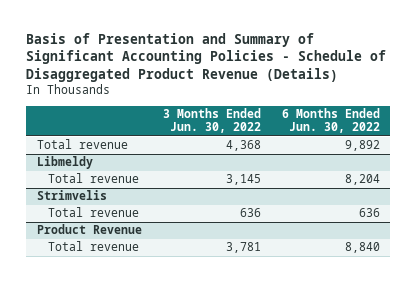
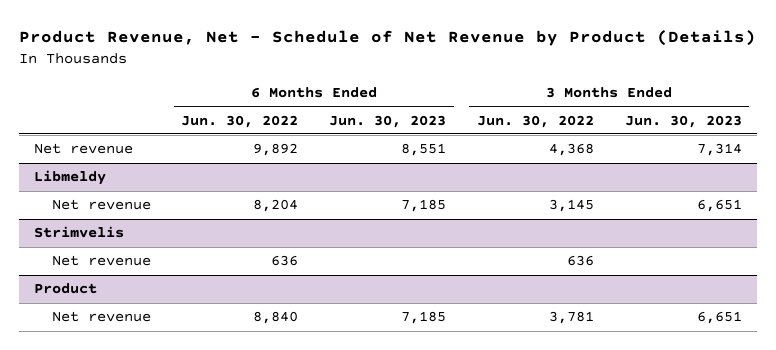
- Basis of Presentation and Summary of Significant Accounting Policies - Schedule of Disaggregated Product Revenue (Details)
+ Product Revenue, Net - Schedule of Net Revenue by Product (Details)
- | 3 Months Ended Jun. 30, 2022 | 6 Months Ended Jun. 30, 2022
+ | 6 Months Ended Jun. 30, 2022 | 6 Months Ended Jun. 30, 2023 | 3 Months Ended Jun. 30, 2022 | 3 Months Ended Jun. 30, 2023
- Total revenue | 4,368 | 9,892
+ Net revenue | 9,892 | 8,551 | 4,368 | 7,314
@ Libmeldy
- Total revenue | 3,145 | 8,204
+ Net revenue | 8,204 | 7,185 | 3,145 | 6,651
@ Strimvelis
- Total revenue | 636 | 636
- Product Revenue
- Total revenue | 3,781 | 8,840
@ Strimvelis
+ Net revenue | 636 | | 636 |
+ Product
+ Net revenue | 8,840 | 7,185 | 3,781 | 6,651

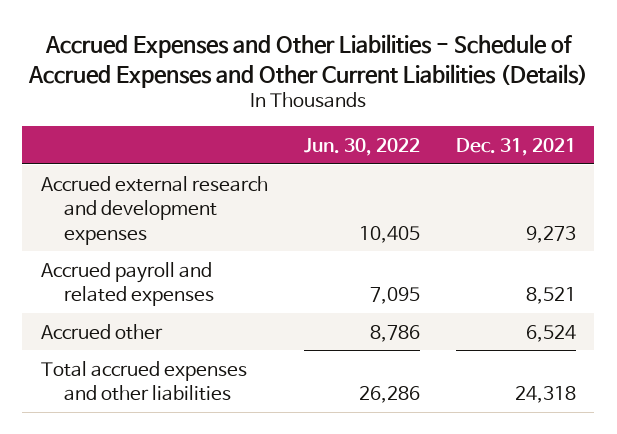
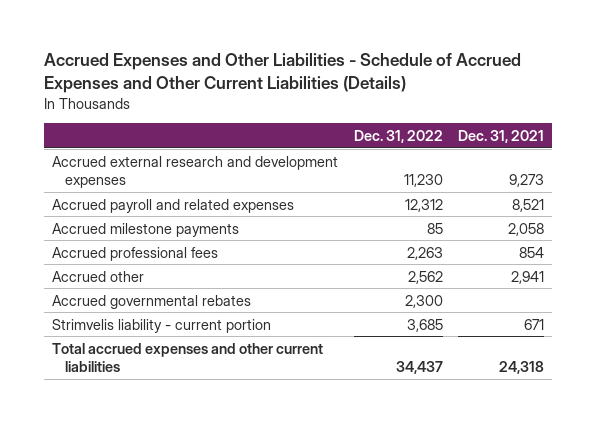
- | Jun. 30, 2022 | Dec. 31, 2021
+ | Dec. 31, 2022 | Dec. 31, 2021
- Accrued other | 8,786 | 6,524
- Total accrued expenses and other liabilities | 26,286 | 24,318
+ Accrued milestone payments | 85 | 2,058
+ Accrued professional fees | 2,263 | 854
+ Accrued other | 2,562 | 2,941
+ Accrued governmental rebates | 2,300 |
+ Strimvelis liability - current portion | 3,685 | 671
+ Total accrued expenses and other current liabilities | 34,437 | 24,318

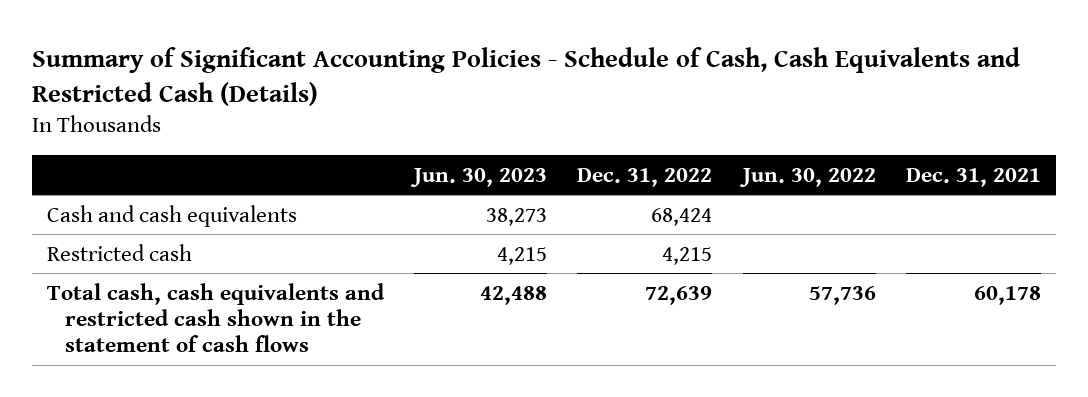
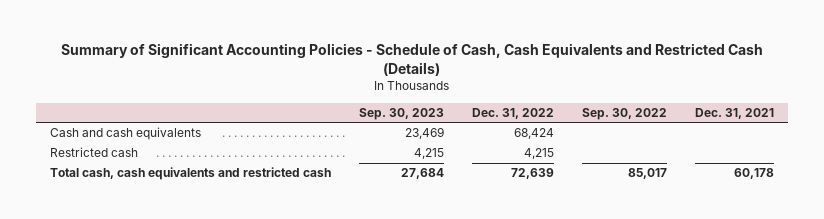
- | Jun. 30, 2023 | Dec. 31, 2022 | Jun. 30, 2022 | Dec. 31, 2021
+ | Sep. 30, 2023 | Dec. 31, 2022 | Sep. 30, 2022 | Dec. 31, 2021
- Total cash, cash equivalents and restricted cash shown in the statement of cash flows | 42,488 | 72,639 | 57,736 | 60,178
+ Total cash, cash equivalents and restricted cash | 27,684 | 72,639 | 85,017 | 60,178

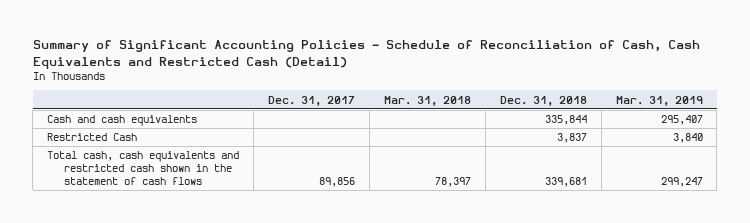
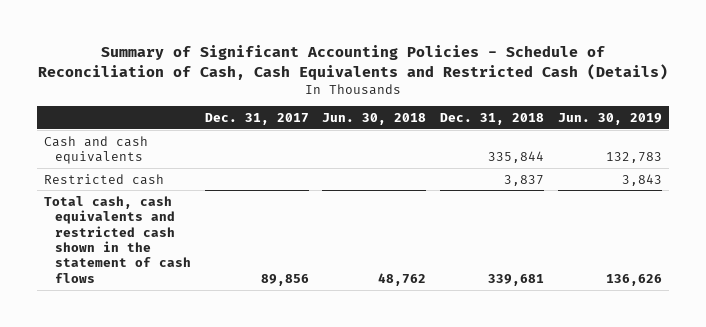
- Summary of Significant Accounting Policies - Schedule of Reconciliation of Cash, Cash Equivalents and Restricted Cash (Detail)
+ Summary of Significant Accounting Policies - Schedule of Reconciliation of Cash, Cash Equivalents and Restricted Cash (Details)
- | Dec. 31, 2017 | Mar. 31, 2018 | Dec. 31, 2018 | Mar. 31, 2019
+ | Dec. 31, 2017 | Jun. 30, 2018 | Dec. 31, 2018 | Jun. 30, 2019
- Restricted Cash | | | 3,837 | 3,840
+ Restricted cash | | | 3,837 | 3,843

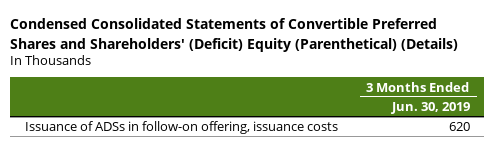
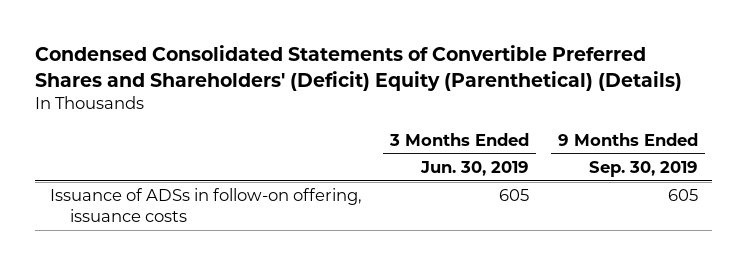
- | 3 Months Ended Jun. 30, 2019
+ | 3 Months Ended Jun. 30, 2019 | 9 Months Ended Sep. 30, 2019
- Issuance of ADSs in follow-on offering, issuance costs | 620
+ Issuance of ADSs in follow-on offering, issuance costs | 605 | 605

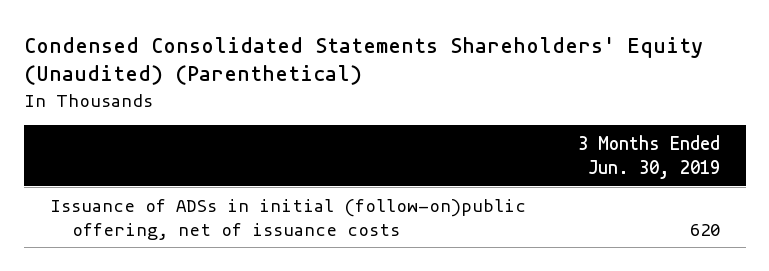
- Condensed Consolidated Statements of Convertible Preferred Shares and Shareholders' (Deficit) Equity (Parenthetical) (Details)
+ Condensed Consolidated Statements Shareholders' Equity (Unaudited) (Parenthetical)
- | 3 Months Ended Jun. 30, 2019 | 9 Months Ended Sep. 30, 2019
+ | 3 Months Ended Jun. 30, 2019
- Issuance of ADSs in follow-on offering, issuance costs | 605 | 605
+ Issuance of ADSs in initial (follow-on)public offering, net of issuance costs | 620

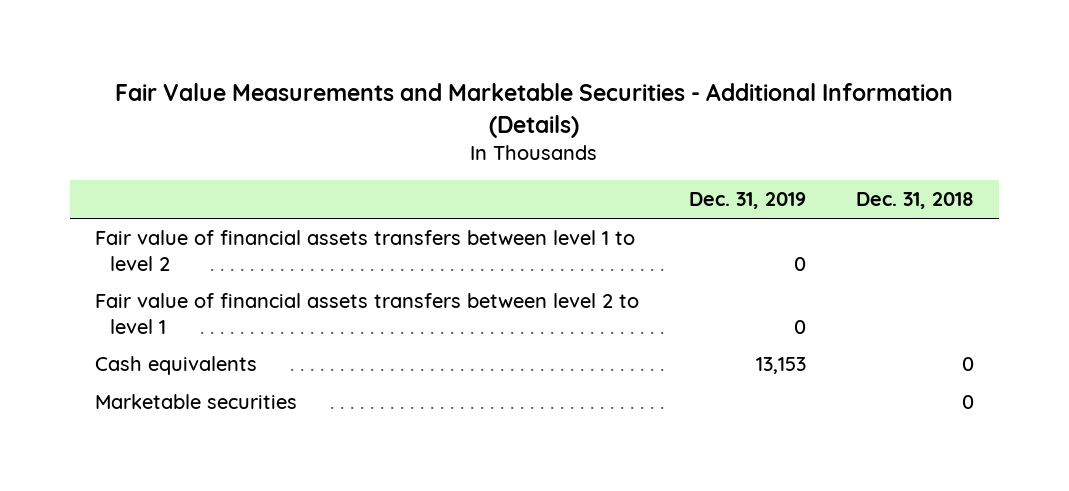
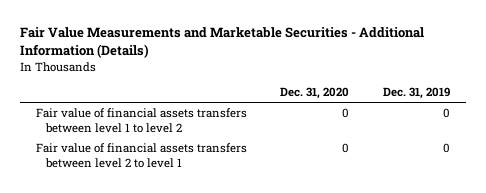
- | Dec. 31, 2019 | Dec. 31, 2018
+ | Dec. 31, 2020 | Dec. 31, 2019
- Cash equivalents | 13,153 | 0
- Marketable securities | | 0

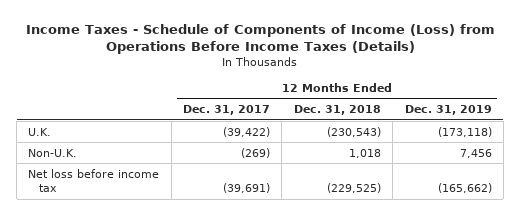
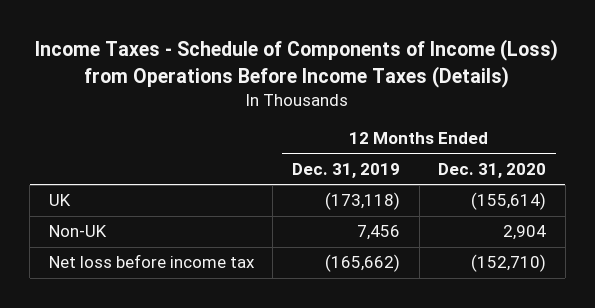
- | 12 Months Ended Dec. 31, 2017 | 12 Months Ended Dec. 31, 2018 | 12 Months Ended Dec. 31, 2019
+ | 12 Months Ended Dec. 31, 2019 | 12 Months Ended Dec. 31, 2020
- U.K. | (39,422) | (230,543) | (173,118)
- Non-U.K. | (269) | 1,018 | 7,456
+ UK | (173,118) | (155,614)
+ Non-UK | 7,456 | 2,904

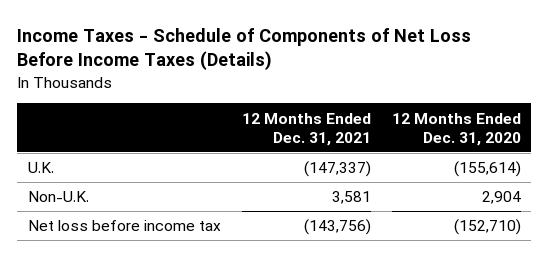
- Income Taxes - Schedule of Components of Income (Loss) from Operations Before Income Taxes (Details)
+ Income Taxes - Schedule of Components of Net Loss Before Income Taxes (Details)
- | 12 Months Ended Dec. 31, 2019 | 12 Months Ended Dec. 31, 2020
+ | 12 Months Ended Dec. 31, 2021 | 12 Months Ended Dec. 31, 2020
- UK | (173,118) | (155,614)
- Non-UK | 7,456 | 2,904
+ U.K. | (147,337) | (155,614)
+ Non-U.K. | 3,581 | 2,904

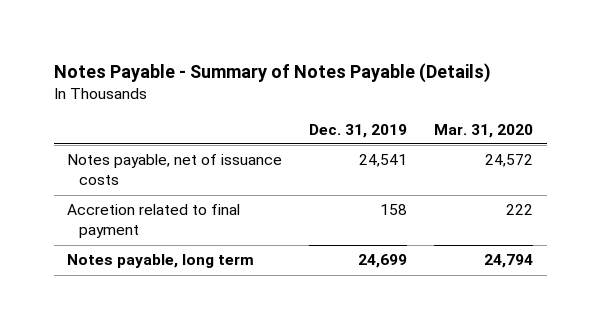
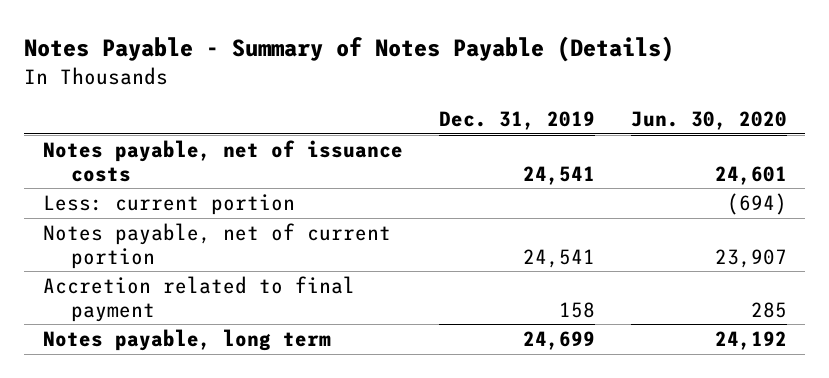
- | Dec. 31, 2019 | Mar. 31, 2020
+ | Dec. 31, 2019 | Jun. 30, 2020
+ Less: current portion | | (694)
+ Notes payable, net of current portion | 24,541 | 23,907

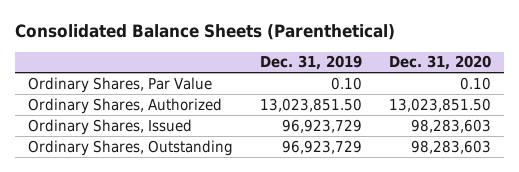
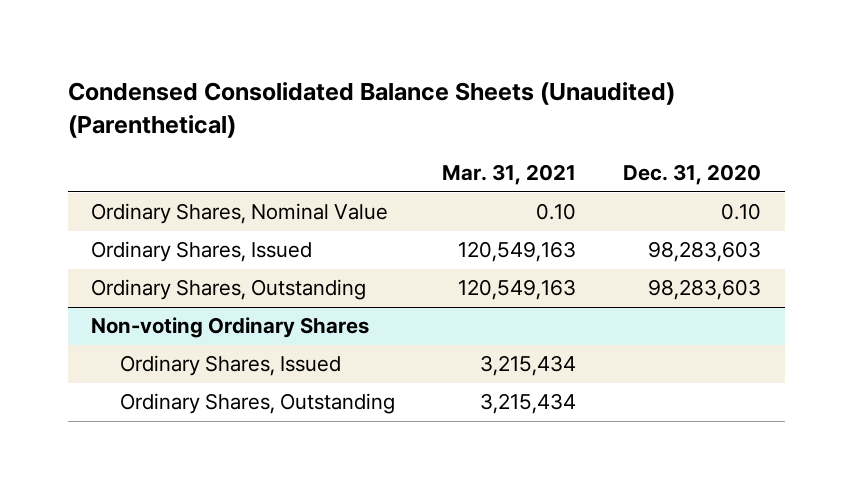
- Consolidated Balance Sheets (Parenthetical)
+ Condensed Consolidated Balance Sheets (Unaudited) (Parenthetical)
- | Dec. 31, 2019 | Dec. 31, 2020
+ | Mar. 31, 2021 | Dec. 31, 2020
- Ordinary Shares, Par Value | 0.10 | 0.10
- Ordinary Shares, Authorized | 13,023,851.50 | 13,023,851.50
+ Ordinary Shares, Nominal Value | 0.10 | 0.10
+ Non-voting Ordinary Shares
+ Ordinary Shares, Issued | 3,215,434 |
+ Ordinary Shares, Outstanding | 3,215,434 |

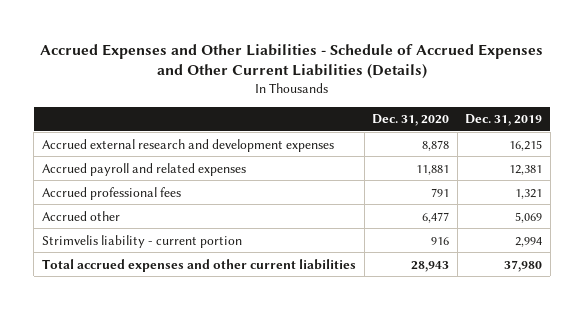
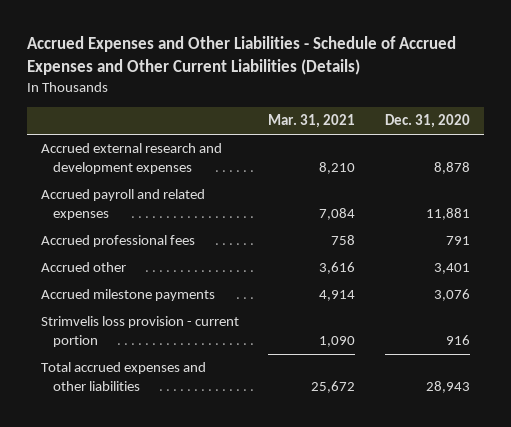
- | Dec. 31, 2020 | Dec. 31, 2019
+ | Mar. 31, 2021 | Dec. 31, 2020
- Accrued other | 6,477 | 5,069
- Strimvelis liability - current portion | 916 | 2,994
- Total accrued expenses and other current liabilities | 28,943 | 37,980
+ Accrued other | 3,616 | 3,401
+ Accrued milestone payments | 4,914 | 3,076
+ Strimvelis loss provision - current portion | 1,090 | 916
+ Total accrued expenses and other liabilities | 25,672 | 28,943

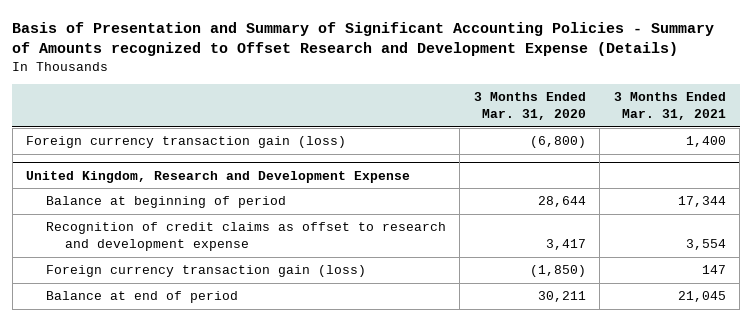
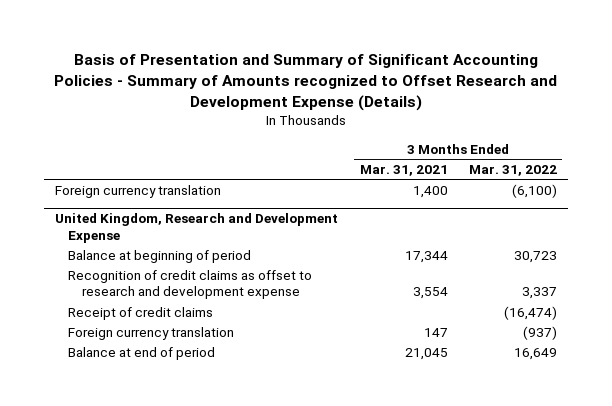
- | 3 Months Ended Mar. 31, 2020 | 3 Months Ended Mar. 31, 2021
+ | 3 Months Ended Mar. 31, 2021 | 3 Months Ended Mar. 31, 2022
- Foreign currency transaction gain (loss) | (6,800) | 1,400
+ Foreign currency translation | 1,400 | (6,100)
@ United Kingdom, Research and Development Expense
- Foreign currency transaction gain (loss) | (1,850) | 147
+ Receipt of credit claims | | (16,474)
+ Foreign currency translation | 147 | (937)

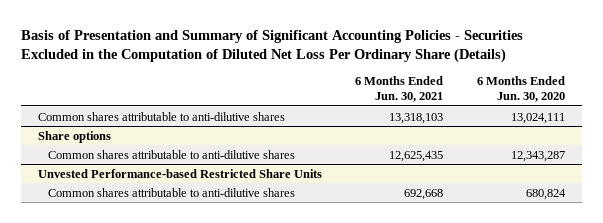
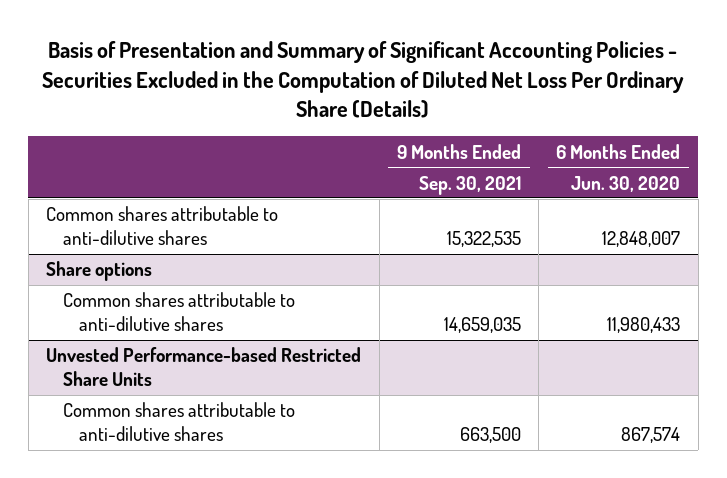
- | 6 Months Ended Jun. 30, 2021 | 6 Months Ended Jun. 30, 2020
+ | 9 Months Ended Sep. 30, 2021 | 6 Months Ended Jun. 30, 2020
- Common shares attributable to anti-dilutive shares | 13,318,103 | 13,024,111
+ Common shares attributable to anti-dilutive shares | 15,322,535 | 12,848,007
@ Share options
- Common shares attributable to anti-dilutive shares | 12,625,435 | 12,343,287
+ Common shares attributable to anti-dilutive shares | 14,659,035 | 11,980,433
@ Unvested Performance-based Restricted Share Units
- Common shares attributable to anti-dilutive shares | 692,668 | 680,824
+ Common shares attributable to anti-dilutive shares | 663,500 | 867,574

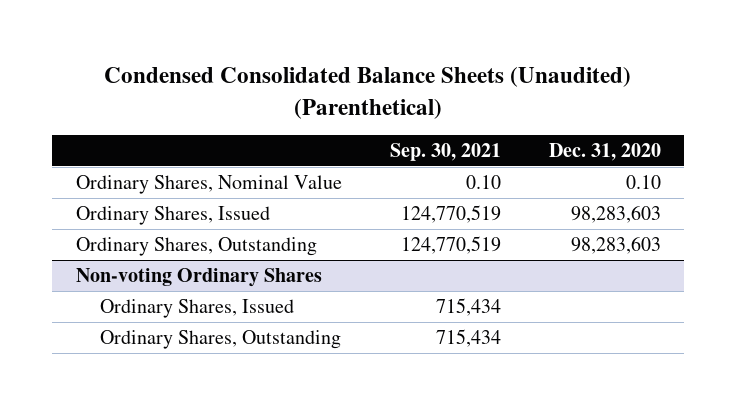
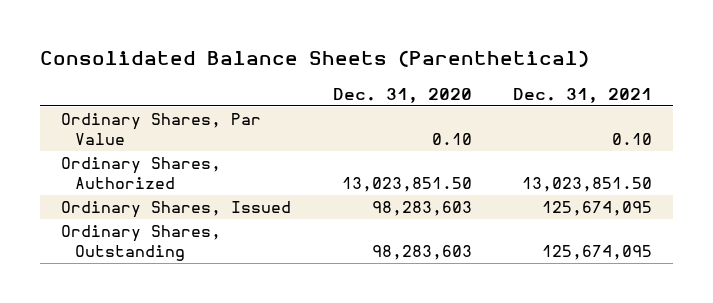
- Condensed Consolidated Balance Sheets (Unaudited) (Parenthetical)
+ Consolidated Balance Sheets (Parenthetical)
- | Sep. 30, 2021 | Dec. 31, 2020
+ | Dec. 31, 2020 | Dec. 31, 2021
- Ordinary Shares, Nominal Value | 0.10 | 0.10
+ Ordinary Shares, Par Value | 0.10 | 0.10
+ Ordinary Shares, Authorized | 13,023,851.50 | 13,023,851.50
- Non-voting Ordinary Shares
- Ordinary Shares, Issued | 715,434 |
- Ordinary Shares, Outstanding | 715,434 |

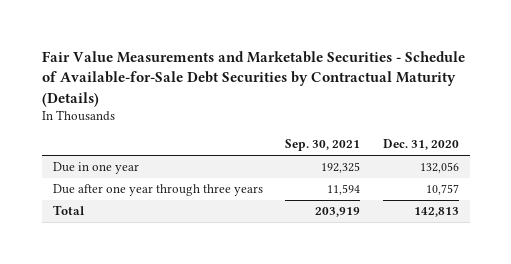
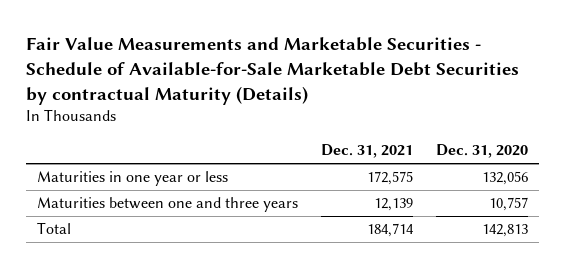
- Fair Value Measurements and Marketable Securities - Schedule of Available-for-Sale Debt Securities by Contractual Maturity (Details)
+ Fair Value Measurements and Marketable Securities - Schedule of Available-for-Sale Marketable Debt Securities by contractual Maturity (Details)
- | Sep. 30, 2021 | Dec. 31, 2020
+ | Dec. 31, 2021 | Dec. 31, 2020
- Due in one year | 192,325 | 132,056
- Due after one year through three years | 11,594 | 10,757
+ Maturities in one year or less | 172,575 | 132,056
+ Maturities between one and three years | 12,139 | 10,757

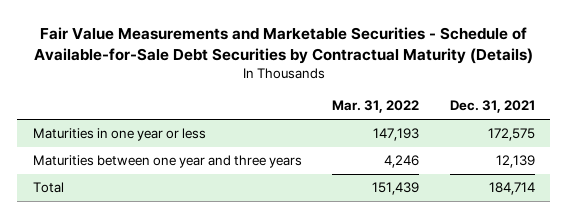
- Fair Value Measurements and Marketable Securities - Schedule of Available-for-Sale Marketable Debt Securities by contractual Maturity (Details)
+ Fair Value Measurements and Marketable Securities - Schedule of Available-for-Sale Debt Securities by Contractual Maturity (Details)
- | Dec. 31, 2021 | Dec. 31, 2020
+ | Mar. 31, 2022 | Dec. 31, 2021
- Maturities between one and three years | 12,139 | 10,757
+ Maturities between one year and three years | 4,246 | 12,139

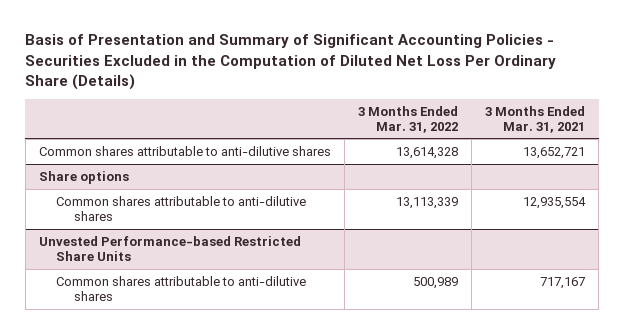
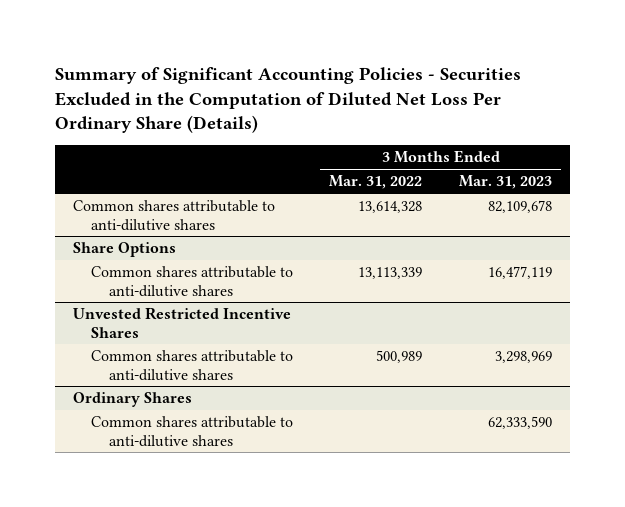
- Basis of Presentation and Summary of Significant Accounting Policies - Securities Excluded in the Computation of Diluted Net Loss Per Ordinary Share (Details)
+ Summary of Significant Accounting Policies - Securities Excluded in the Computation of Diluted Net Loss Per Ordinary Share (Details)
- | 3 Months Ended Mar. 31, 2022 | 3 Months Ended Mar. 31, 2021
+ | 3 Months Ended Mar. 31, 2022 | 3 Months Ended Mar. 31, 2023
- Share options
+ Share Options
- Unvested Performance-based Restricted Share Units
+ Unvested Restricted Incentive Shares
+ Ordinary Shares
+ Common shares attributable to anti-dilutive shares | | 62,333,590

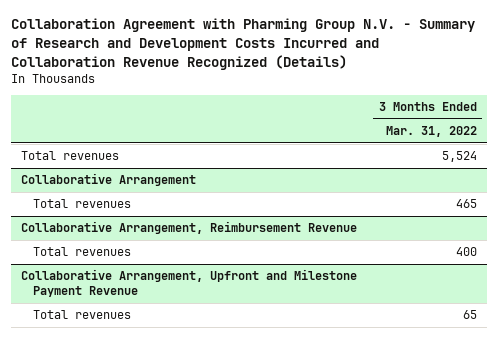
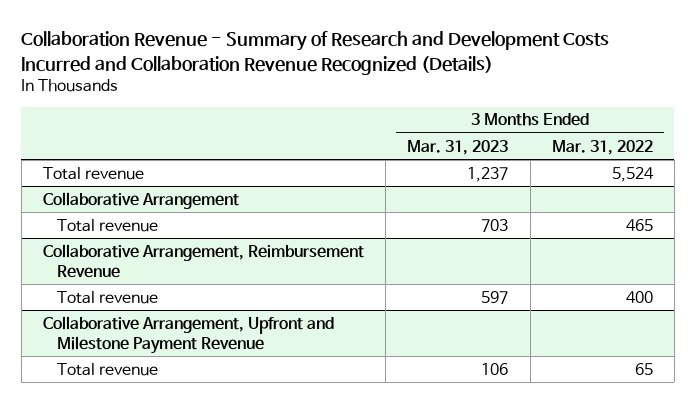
- Collaboration Agreement with Pharming Group N.V. - Summary of Research and Development Costs Incurred and Collaboration Revenue Recognized (Details)
+ Collaboration Revenue - Summary of Research and Development Costs Incurred and Collaboration Revenue Recognized (Details)
- | 3 Months Ended Mar. 31, 2022
+ | 3 Months Ended Mar. 31, 2023 | 3 Months Ended Mar. 31, 2022
- Total revenues | 5,524
+ Total revenue | 1,237 | 5,524
@ Collaborative Arrangement
- Total revenues | 465
+ Total revenue | 703 | 465
@ Collaborative Arrangement, Reimbursement Revenue
- Total revenues | 400
+ Total revenue | 597 | 400
@ Collaborative Arrangement, Upfront and Milestone Payment Revenue
- Total revenues | 65
+ Total revenue | 106 | 65

